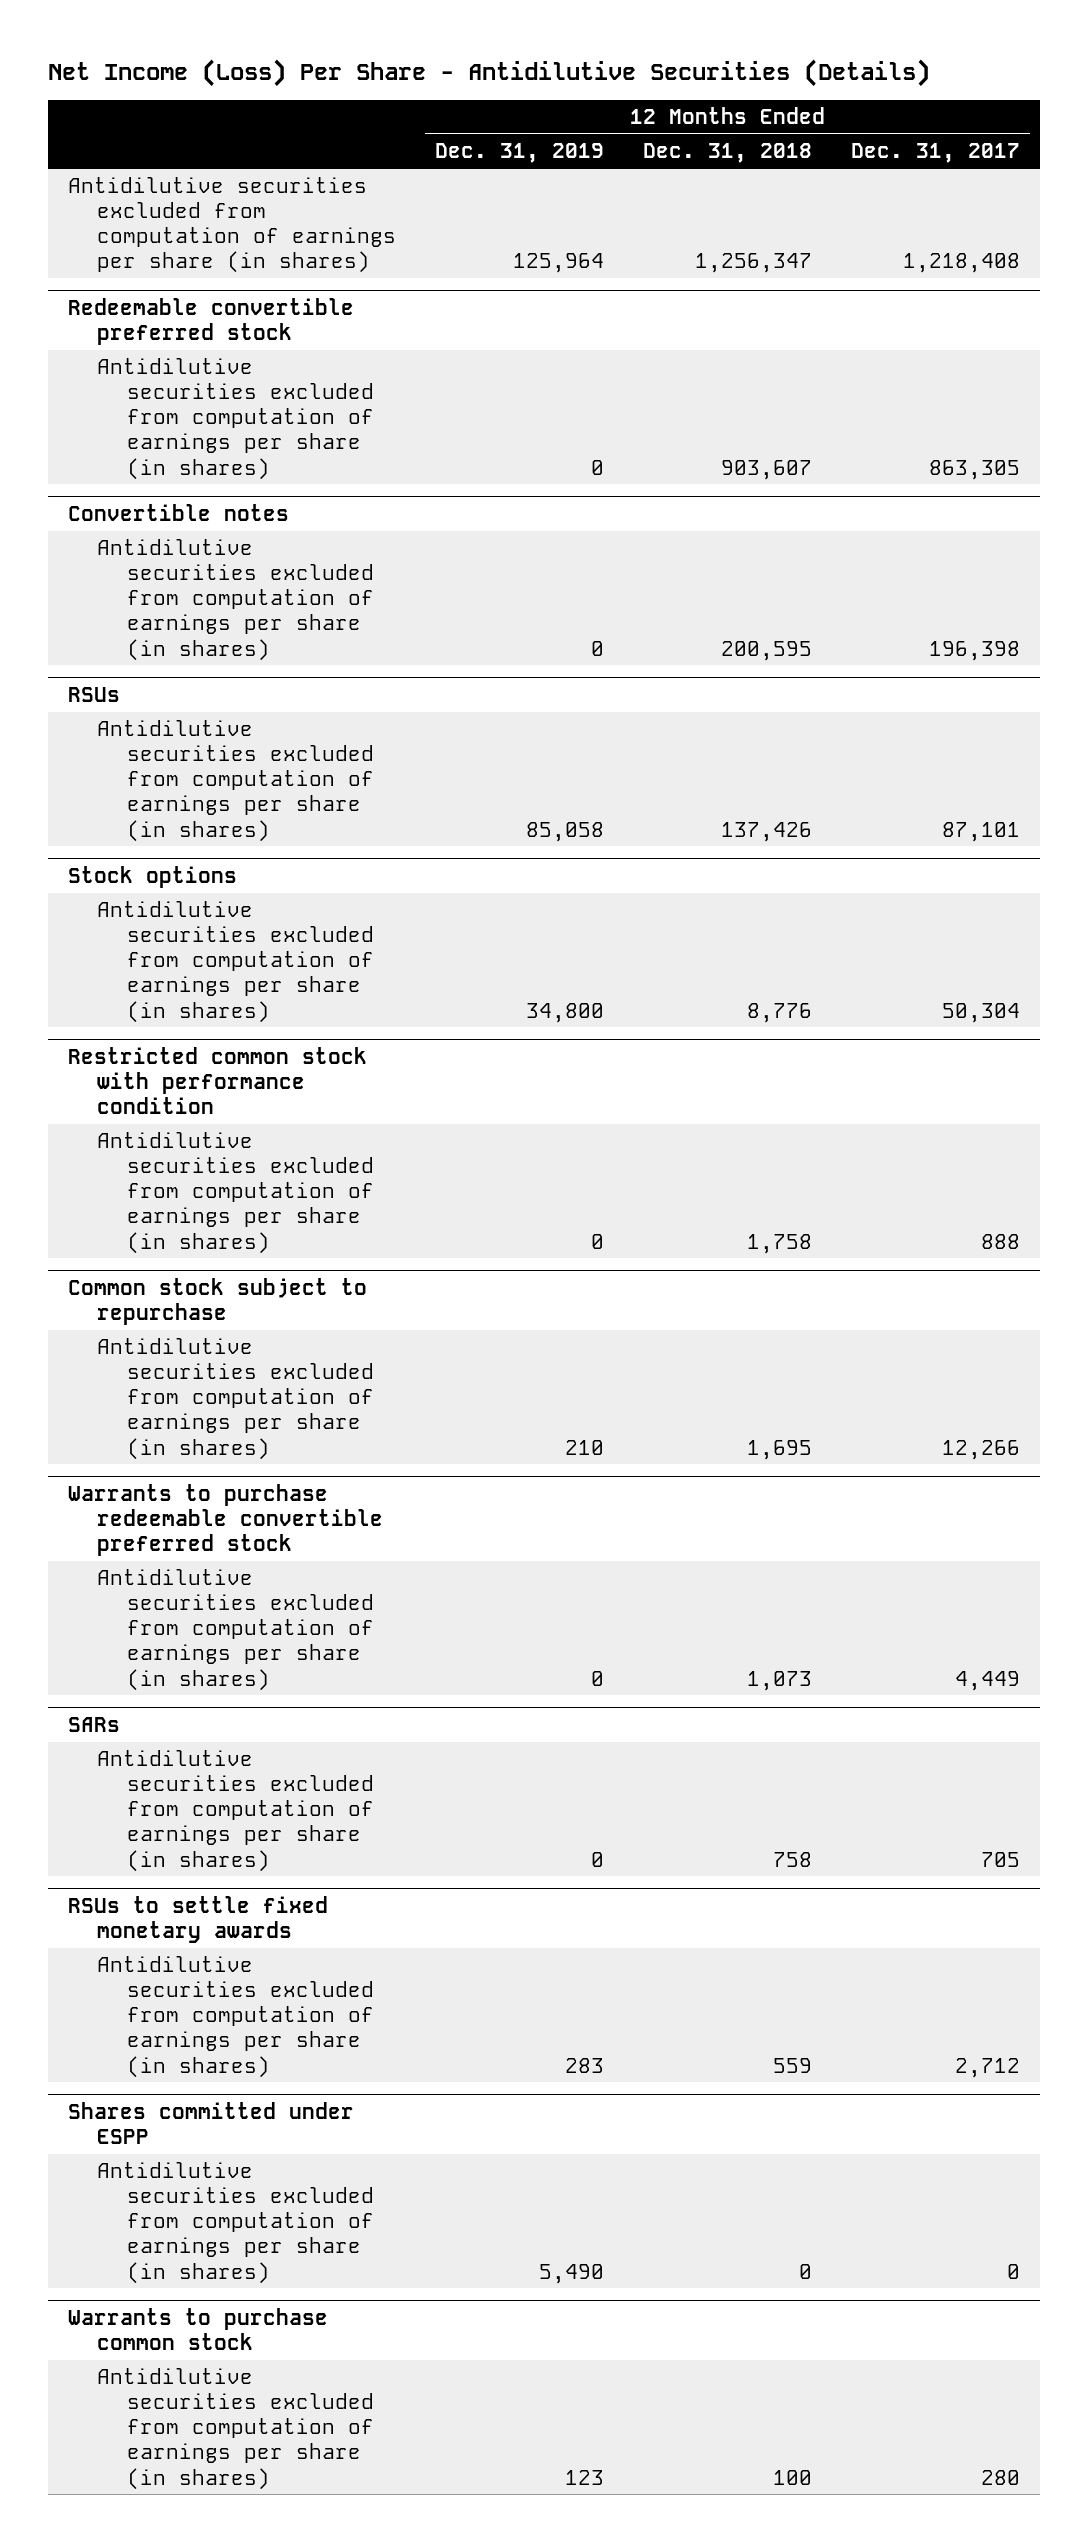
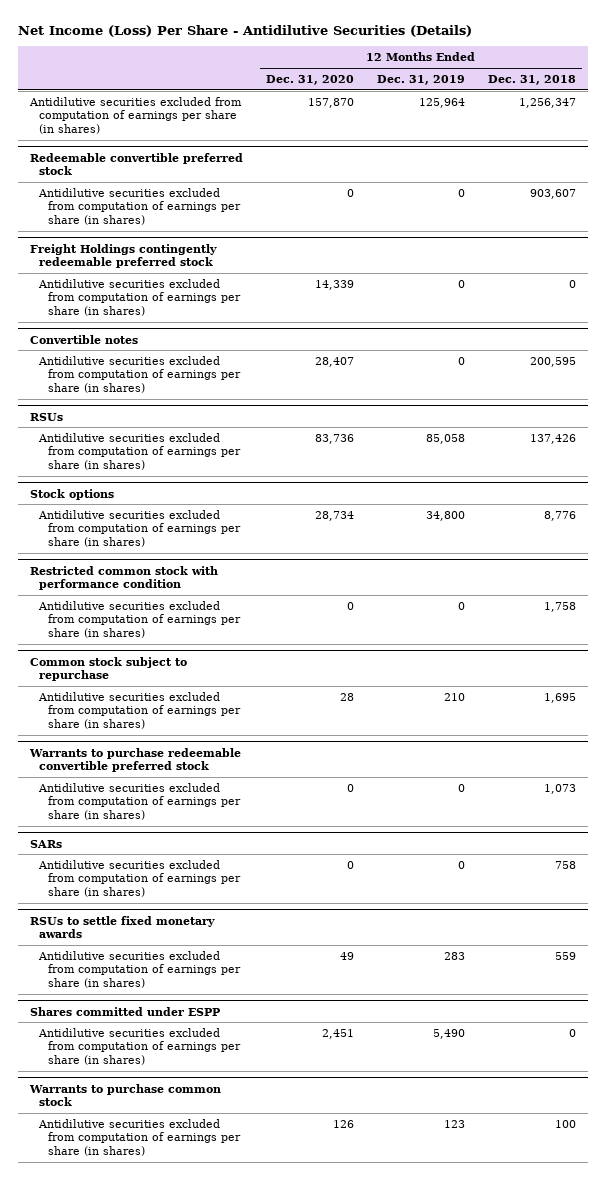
- | 12 Months Ended Dec. 31, 2019 | 12 Months Ended Dec. 31, 2018 | 12 Months Ended Dec. 31, 2017
+ | 12 Months Ended Dec. 31, 2020 | 12 Months Ended Dec. 31, 2019 | 12 Months Ended Dec. 31, 2018
+ Freight Holdings contingently redeemable preferred stock
+ Antidilutive securities excluded from computation of earnings per share (in shares) | 14,339 | 0 | 0

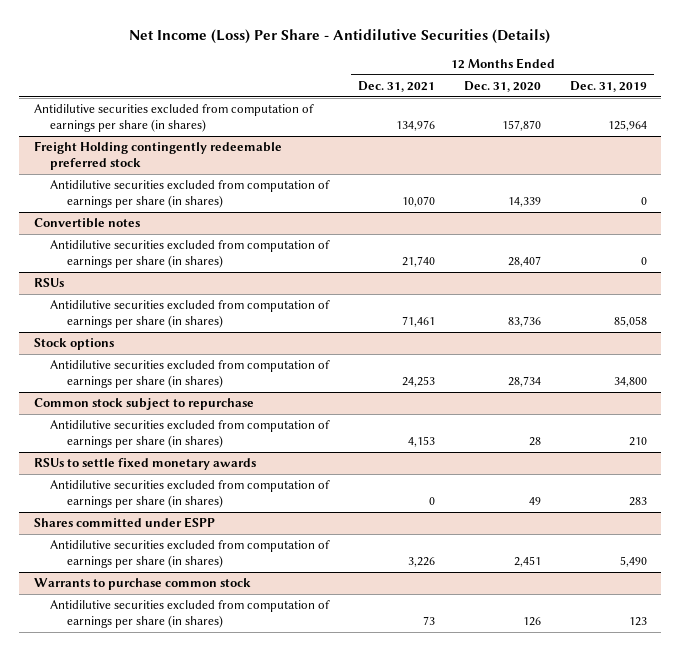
- | 12 Months Ended Dec. 31, 2020 | 12 Months Ended Dec. 31, 2019 | 12 Months Ended Dec. 31, 2018
+ | 12 Months Ended Dec. 31, 2021 | 12 Months Ended Dec. 31, 2020 | 12 Months Ended Dec. 31, 2019
- Redeemable convertible preferred stock
- Antidilutive securities excluded from computation of earnings per share (in shares) | 0 | 0 | 903,607
- Freight Holdings contingently redeemable preferred stock
+ Freight Holding contingently redeemable preferred stock
- Restricted common stock with performance condition
- Antidilutive securities excluded from computation of earnings per share (in shares) | 0 | 0 | 1,758
- Warrants to purchase redeemable convertible preferred stock
- Antidilutive securities excluded from computation of earnings per share (in shares) | 0 | 0 | 1,073
- SARs
- Antidilutive securities excluded from computation of earnings per share (in shares) | 0 | 0 | 758

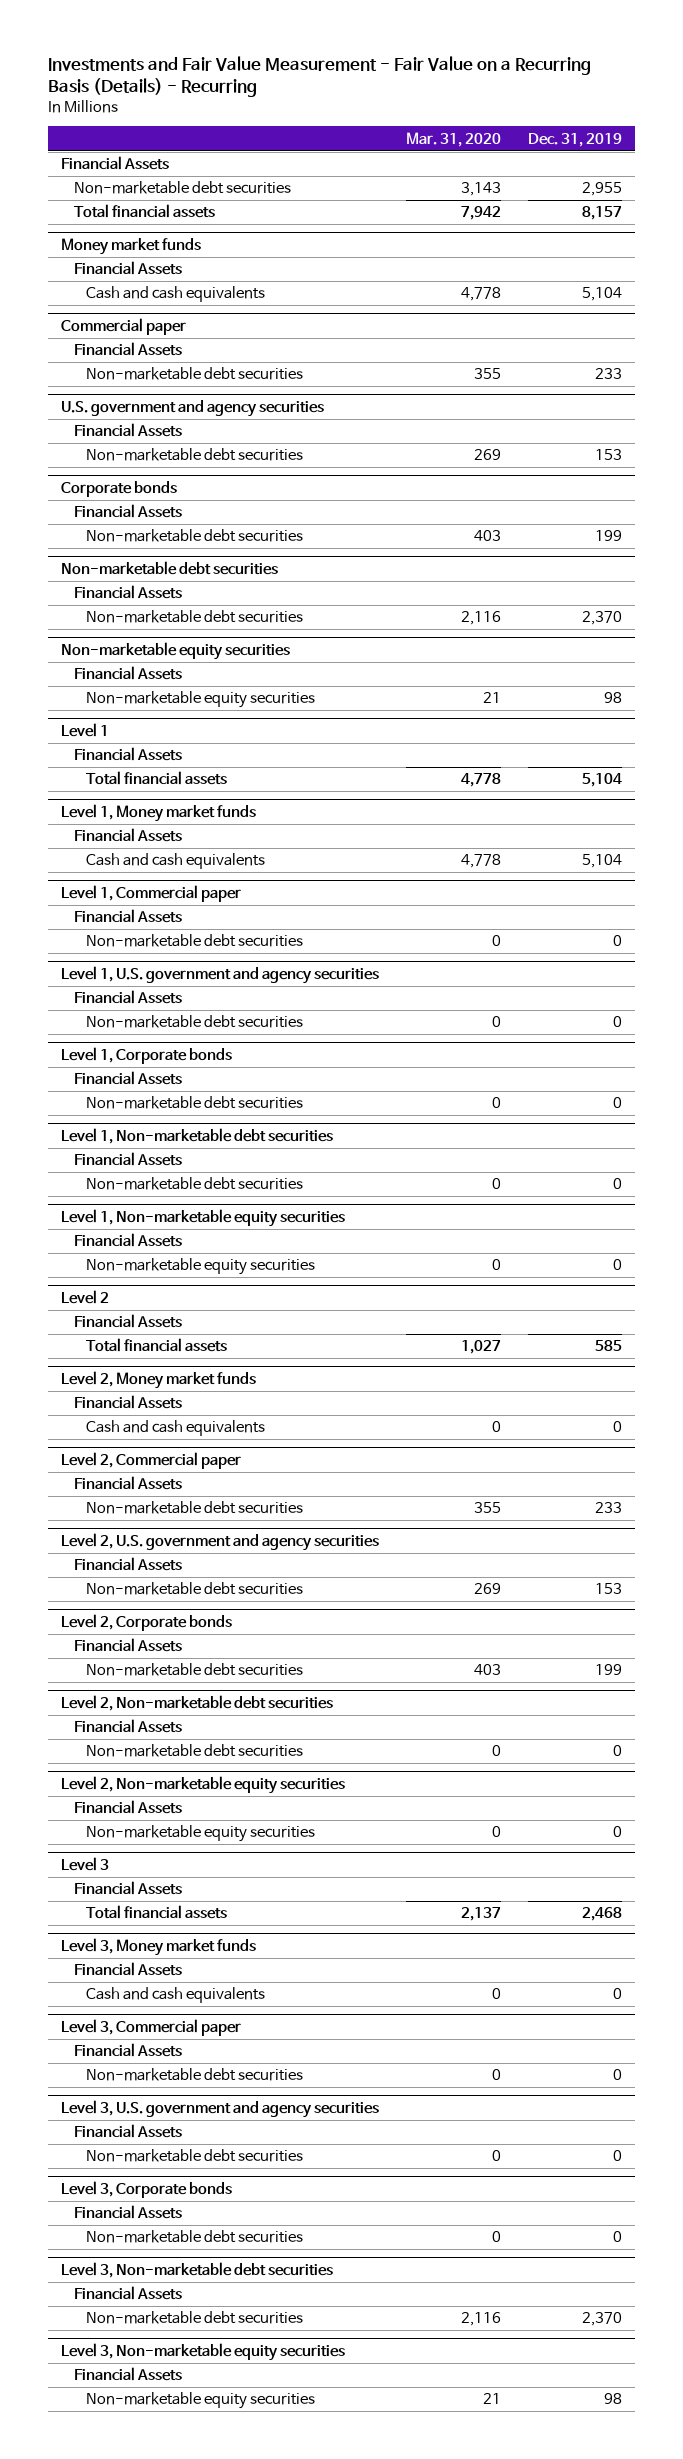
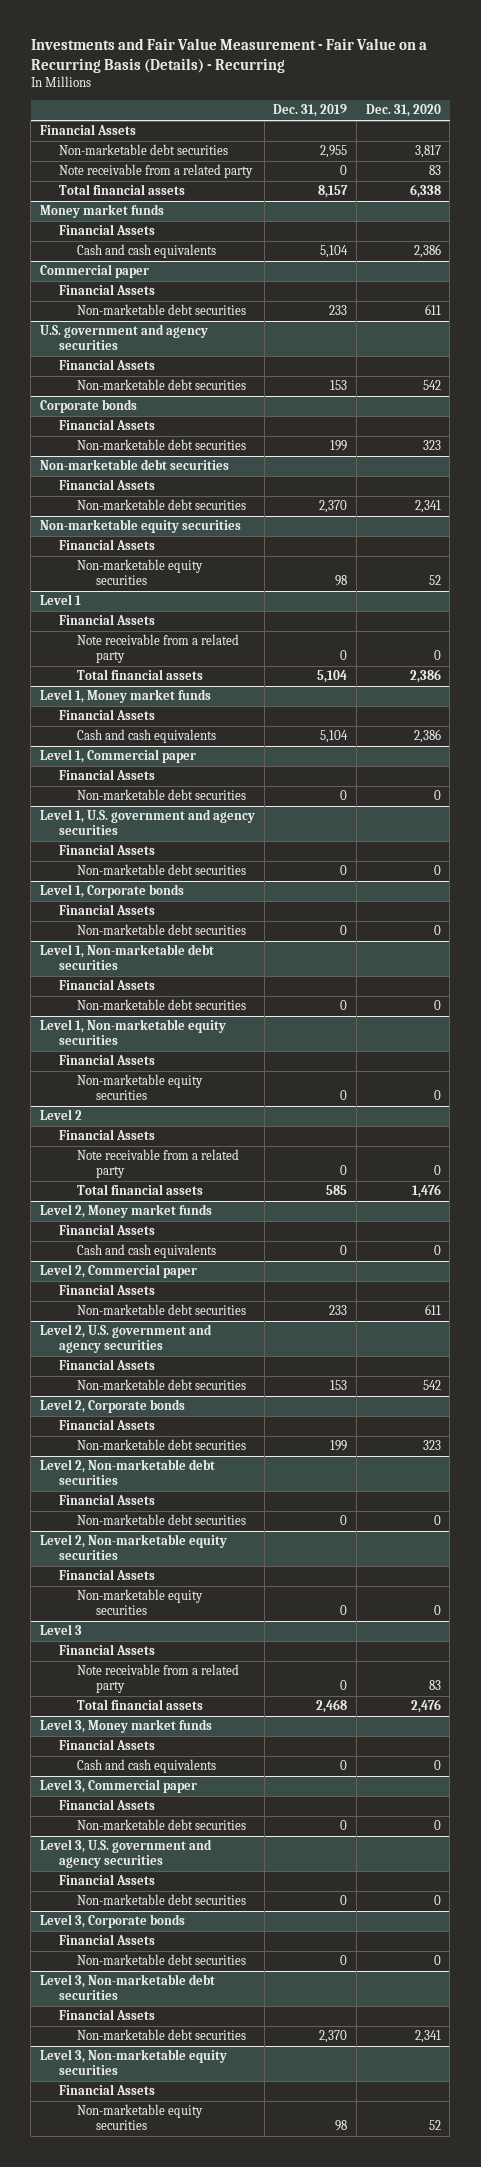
- | Mar. 31, 2020 | Dec. 31, 2019
+ | Dec. 31, 2019 | Dec. 31, 2020
+ Note receivable from a related party | 0 | 83
@ Level 1
+ Note receivable from a related party | 0 | 0
@ Level 2
+ Note receivable from a related party | 0 | 0
@ Level 3
+ Note receivable from a related party | 0 | 83

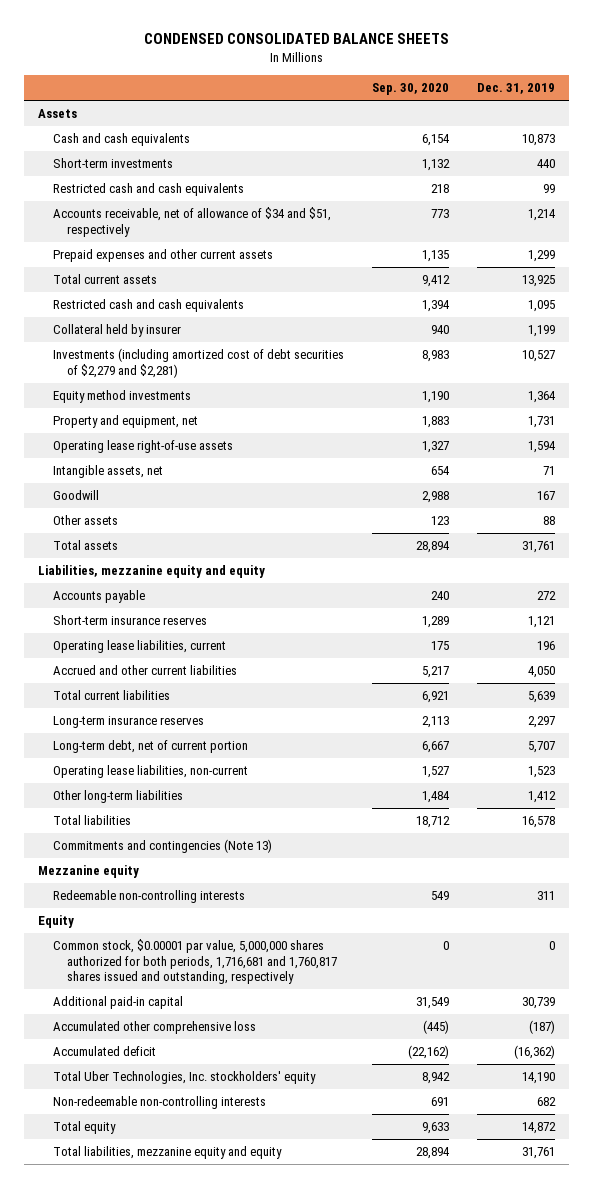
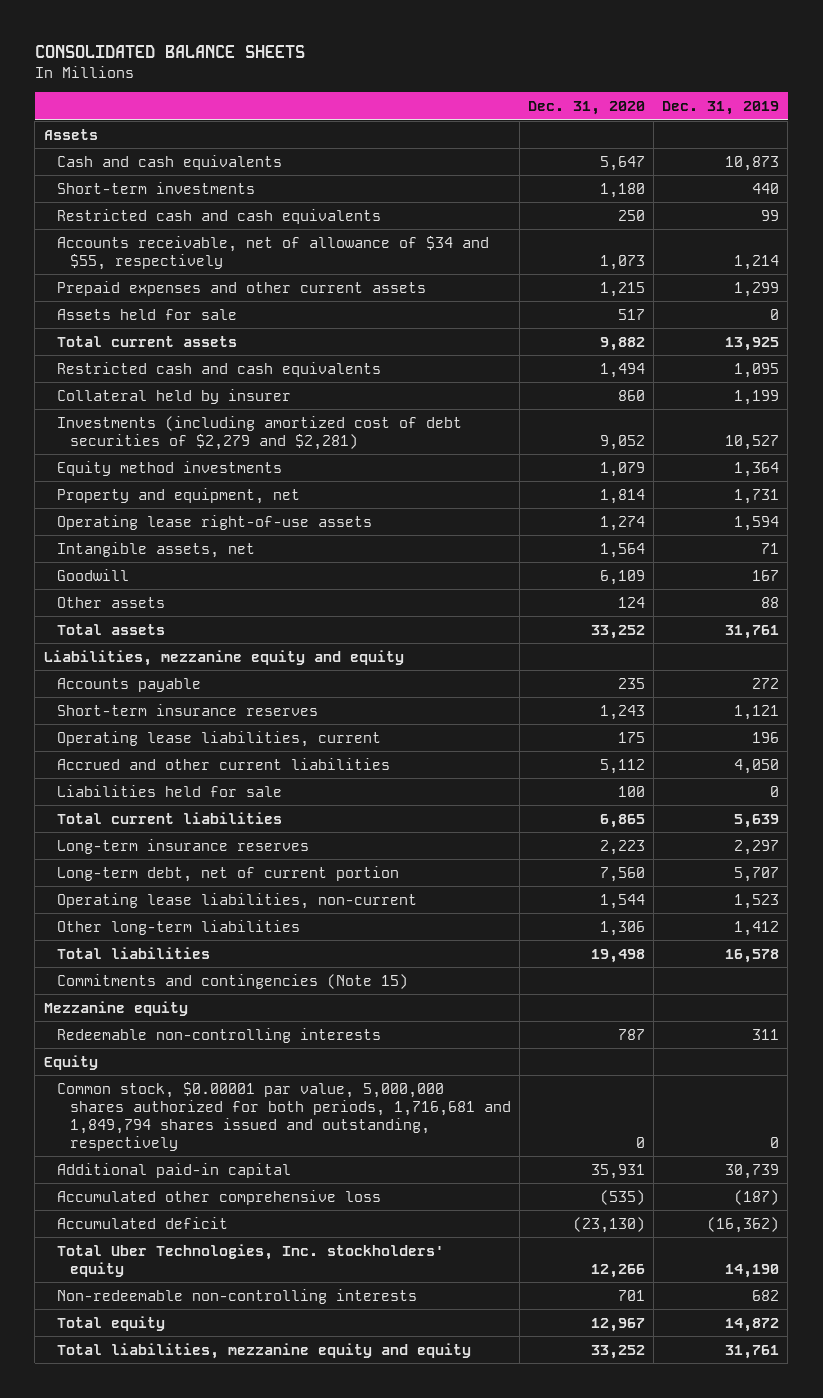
- CONDENSED CONSOLIDATED BALANCE SHEETS
+ CONSOLIDATED BALANCE SHEETS
- | Sep. 30, 2020 | Dec. 31, 2019
+ | Dec. 31, 2020 | Dec. 31, 2019
- Accounts receivable, net of allowance of $34 and $51, respectively | 773 | 1,214
+ Accounts receivable, net of allowance of $34 and $55, respectively | 1,073 | 1,214
+ Assets held for sale | 517 | 0
+ Liabilities held for sale | 100 | 0
- Commitments and contingencies (Note 13)
+ Commitments and contingencies (Note 15)
- Common stock, $0.00001 par value, 5,000,000 shares authorized for both periods, 1,716,681 and 1,760,817 shares issued and outstanding, respectively | 0 | 0
+ Common stock, $0.00001 par value, 5,000,000 shares authorized for both periods, 1,716,681 and 1,849,794 shares issued and outstanding, respectively | 0 | 0

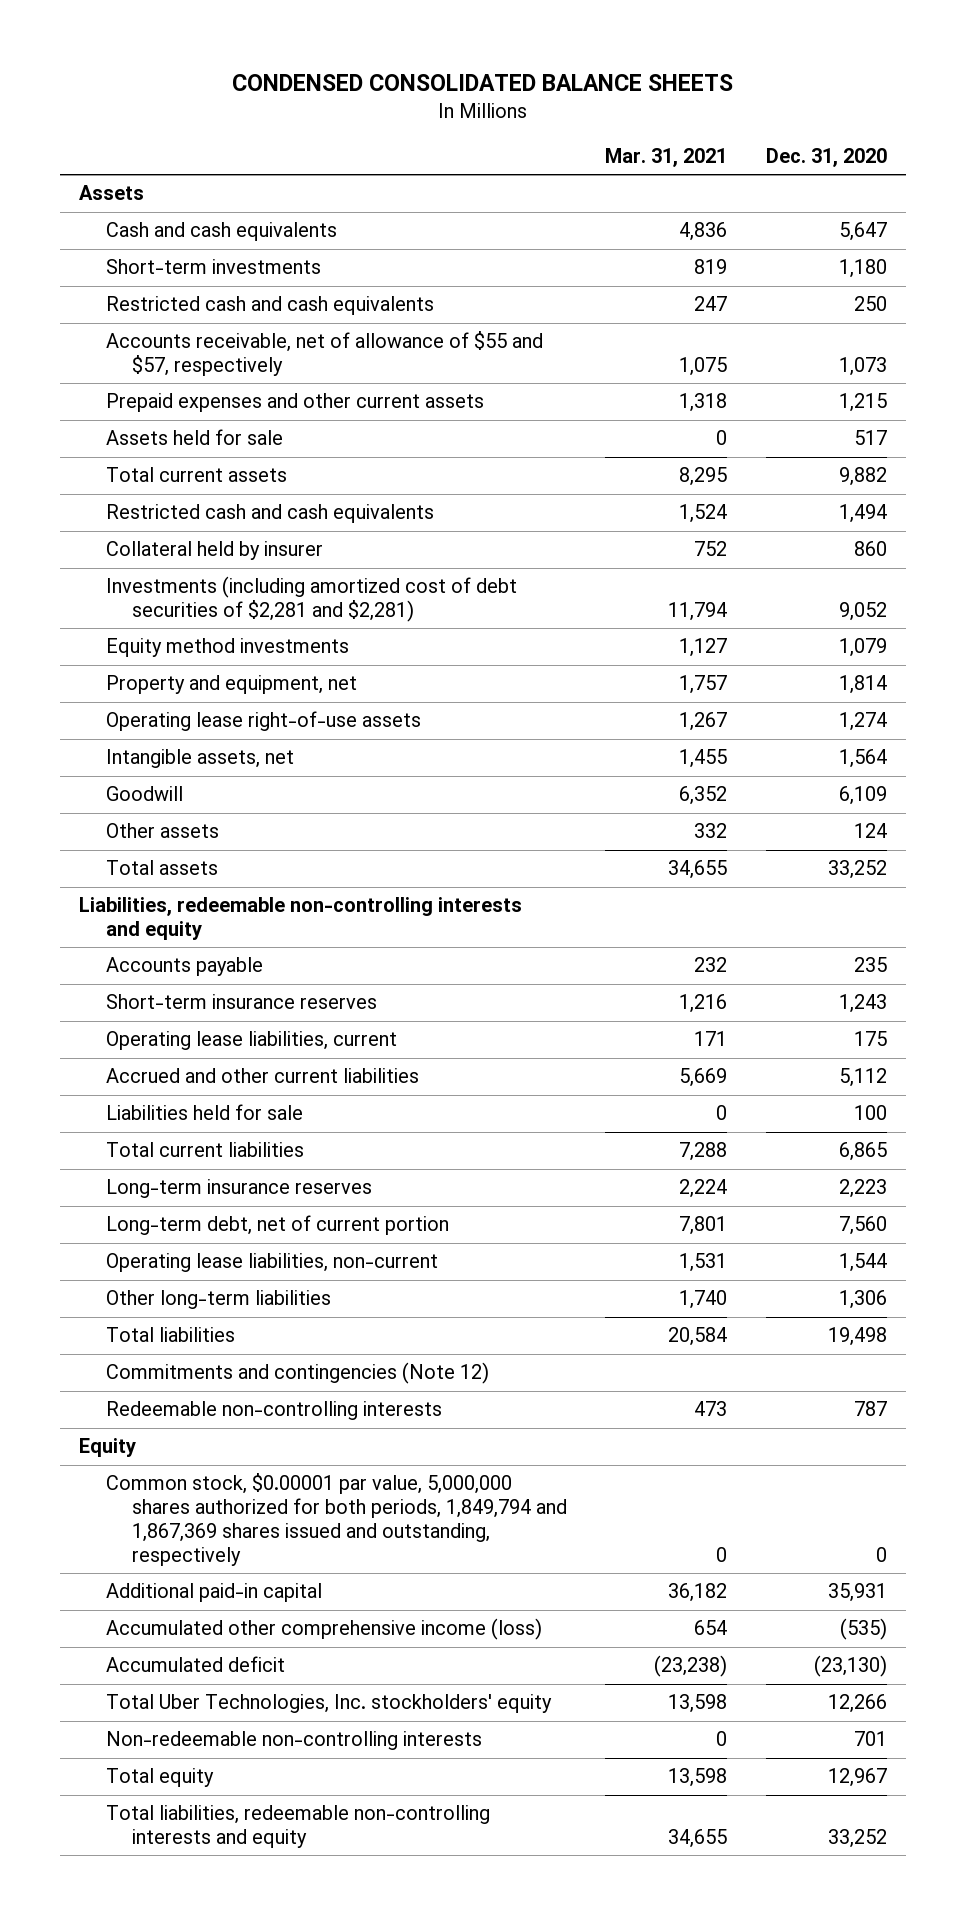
- CONSOLIDATED BALANCE SHEETS
+ CONDENSED CONSOLIDATED BALANCE SHEETS
- | Dec. 31, 2020 | Dec. 31, 2019
+ | Mar. 31, 2021 | Dec. 31, 2020
- Accounts receivable, net of allowance of $34 and $55, respectively | 1,073 | 1,214
+ Accounts receivable, net of allowance of $55 and $57, respectively | 1,075 | 1,073
- Investments (including amortized cost of debt securities of $2,279 and $2,281) | 9,052 | 10,527
+ Investments (including amortized cost of debt securities of $2,281 and $2,281) | 11,794 | 9,052
- Liabilities, mezzanine equity and equity
+ Liabilities, redeemable non-controlling interests and equity
- Commitments and contingencies (Note 15)
- Mezzanine equity
+ Commitments and contingencies (Note 12)
- Common stock, $0.00001 par value, 5,000,000 shares authorized for both periods, 1,716,681 and 1,849,794 shares issued and outstanding, respectively | 0 | 0
+ Common stock, $0.00001 par value, 5,000,000 shares authorized for both periods, 1,849,794 and 1,867,369 shares issued and outstanding, respectively | 0 | 0
- Accumulated other comprehensive loss | (535) | (187)
+ Accumulated other comprehensive income (loss) | 654 | (535)
- Total liabilities, mezzanine equity and equity | 33,252 | 31,761
+ Total liabilities, redeemable non-controlling interests and equity | 34,655 | 33,252

